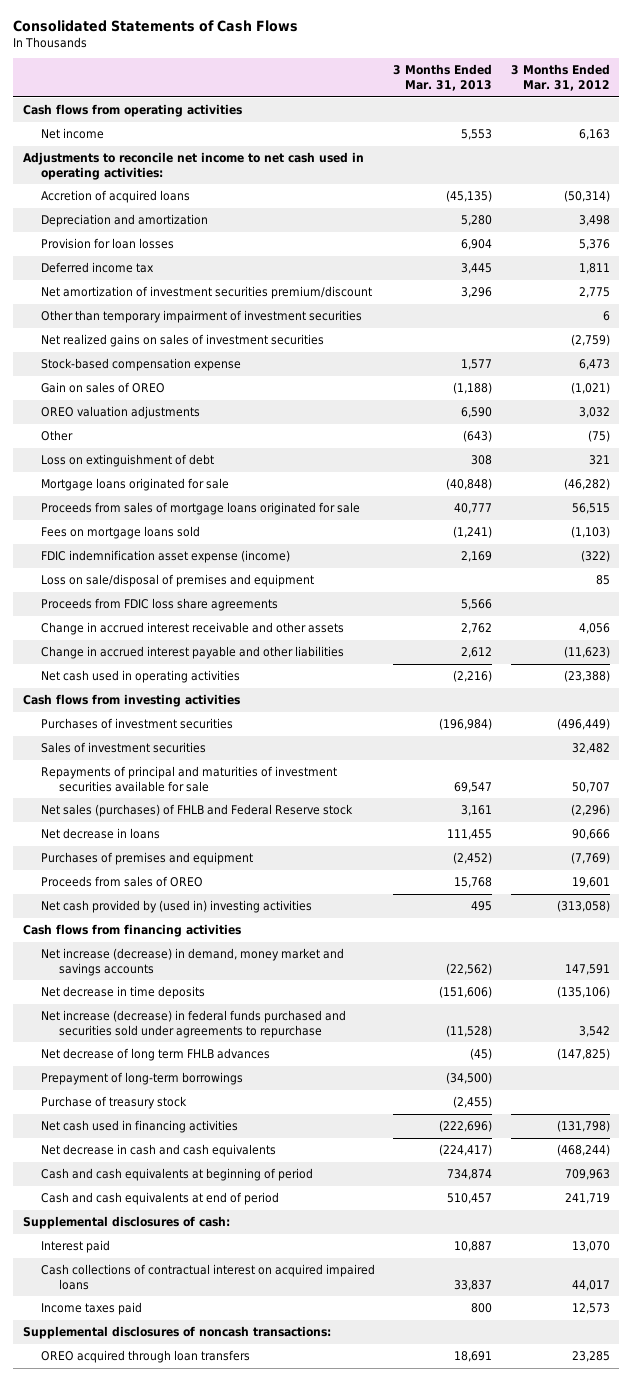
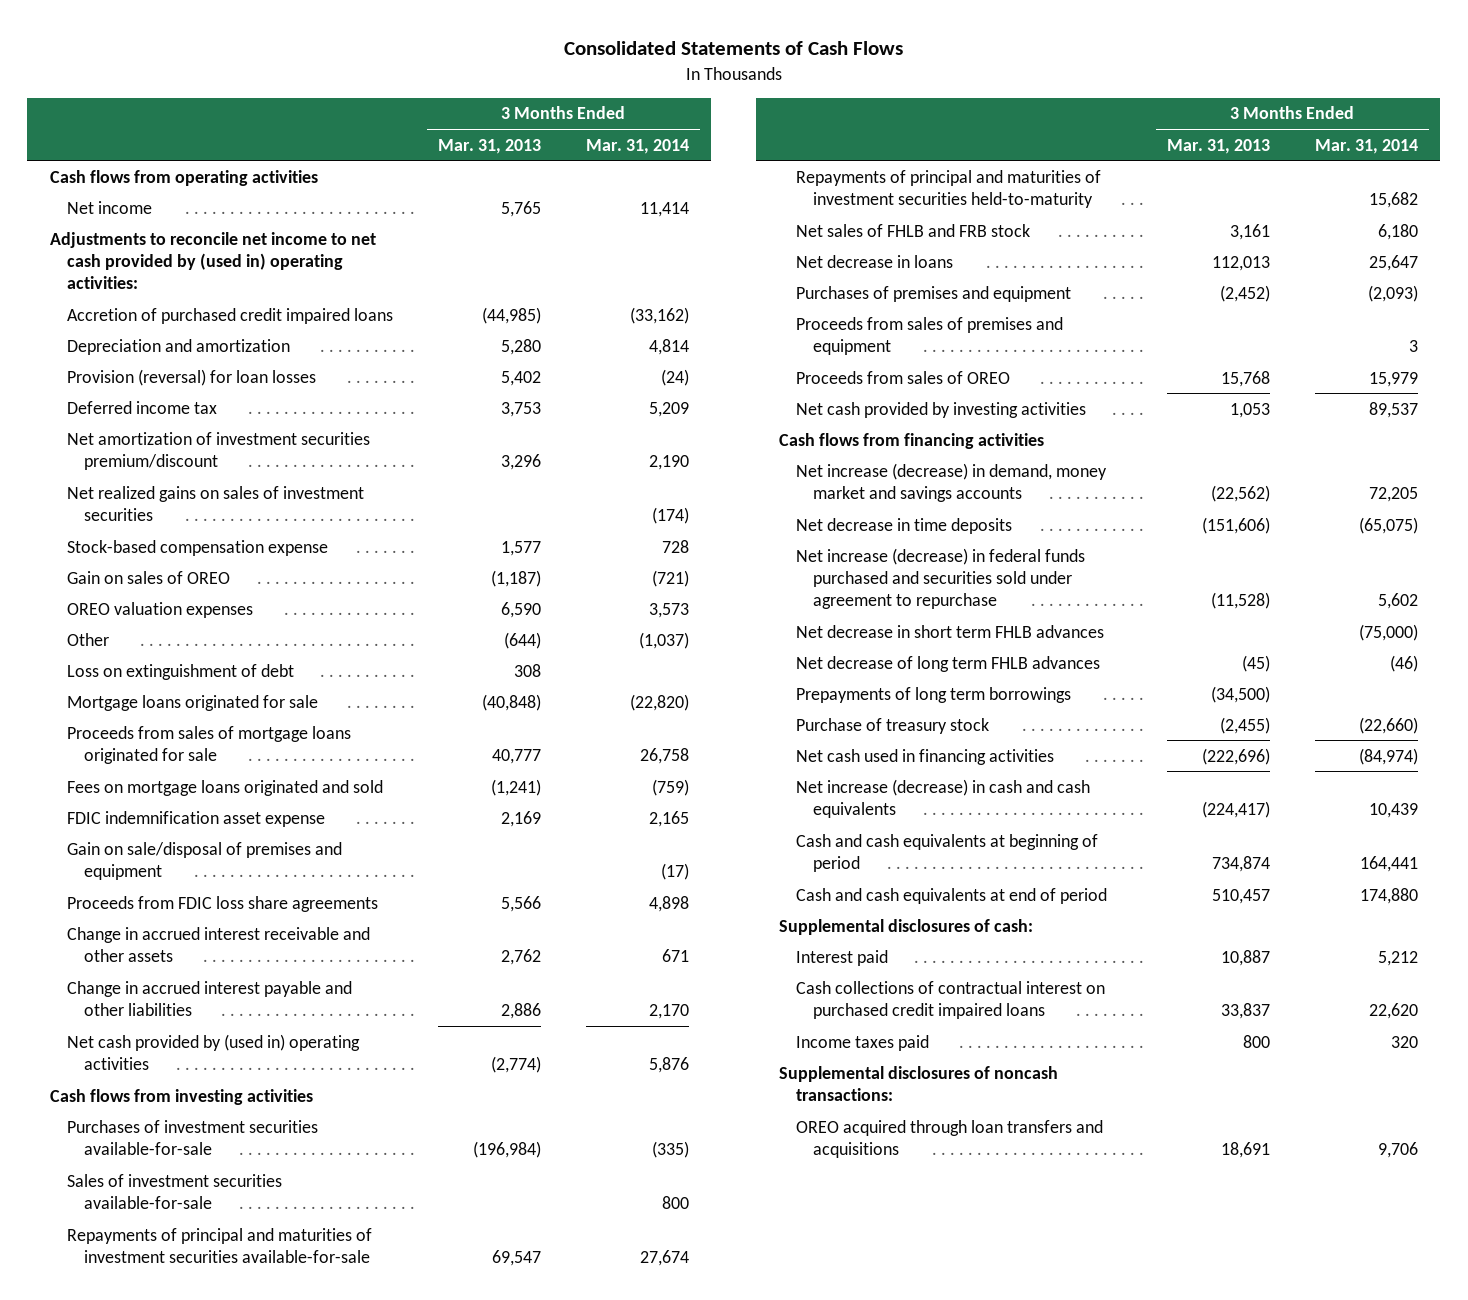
- | 3 Months Ended Mar. 31, 2013 | 3 Months Ended Mar. 31, 2012
+ | 3 Months Ended Mar. 31, 2013 | 3 Months Ended Mar. 31, 2014
- Net income | 5,553 | 6,163
- Adjustments to reconcile net income to net cash used in operating activities:
- Accretion of acquired loans | (45,135) | (50,314)
+ Net income | 5,765 | 11,414
+ Adjustments to reconcile net income to net cash provided by (used in) operating activities:
+ Accretion of purchased credit impaired loans | (44,985) | (33,162)
- Provision for loan losses | 6,904 | 5,376
- Deferred income tax | 3,445 | 1,811
+ Provision (reversal) for loan losses | 5,402 | (24)
+ Deferred income tax | 3,753 | 5,209
- Other than temporary impairment of investment securities | | 6
- Gain on sales of OREO | (1,188) | (1,021)
- OREO valuation adjustments | 6,590 | 3,032
- Other | (643) | (75)
+ Gain on sales of OREO | (1,187) | (721)
+ OREO valuation expenses | 6,590 | 3,573
+ Other | (644) | (1,037)
- Fees on mortgage loans sold | (1,241) | (1,103)
- FDIC indemnification asset expense (income) | 2,169 | (322)
- Loss on sale/disposal of premises and equipment | | 85
+ Fees on mortgage loans originated and sold | (1,241) | (759)
+ FDIC indemnification asset expense | 2,169 | 2,165
+ Gain on sale/disposal of premises and equipment | | (17)
- Change in accrued interest payable and other liabilities | 2,612 | (11,623)
- Net cash used in operating activities | (2,216) | (23,388)
+ Change in accrued interest payable and other liabilities | 2,886 | 2,170
+ Net cash provided by (used in) operating activities | (2,774) | 5,876
- Purchases of investment securities | (196,984) | (496,449)
- Sales of investment securities | | 32,482
- Repayments of principal and maturities of investment securities available for sale | 69,547 | 50,707
- Net sales (purchases) of FHLB and Federal Reserve stock | 3,161 | (2,296)
- Net decrease in loans | 111,455 | 90,666
+ Purchases of investment securities available-for-sale | (196,984) | (335)
+ Sales of investment securities available-for-sale | | 800
+ Repayments of principal and maturities of investment securities available-for-sale | 69,547 | 27,674
+ Repayments of principal and maturities of investment securities held-to-maturity | | 15,682
+ Net sales of FHLB and FRB stock | 3,161 | 6,180
+ Net decrease in loans | 112,013 | 25,647
+ Proceeds from sales of premises and equipment | | 3
- Net cash provided by (used in) investing activities | 495 | (313,058)
+ Net cash provided by investing activities | 1,053 | 89,537
- Net increase (decrease) in federal funds purchased and securities sold under agreements to repurchase | (11,528) | 3,542
+ Net increase (decrease) in federal funds purchased and securities sold under agreement to repurchase | (11,528) | 5,602
+ Net decrease in short term FHLB advances | | (75,000)
- Prepayment of long-term borrowings | (34,500) |
+ Prepayments of long term borrowings | (34,500) |
- Net decrease in cash and cash equivalents | (224,417) | (468,244)
+ Net increase (decrease) in cash and cash equivalents | (224,417) | 10,439
- Cash collections of contractual interest on acquired impaired loans | 33,837 | 44,017
+ Cash collections of contractual interest on purchased credit impaired loans | 33,837 | 22,620
- OREO acquired through loan transfers | 18,691 | 23,285
+ OREO acquired through loan transfers and acquisitions | 18,691 | 9,706

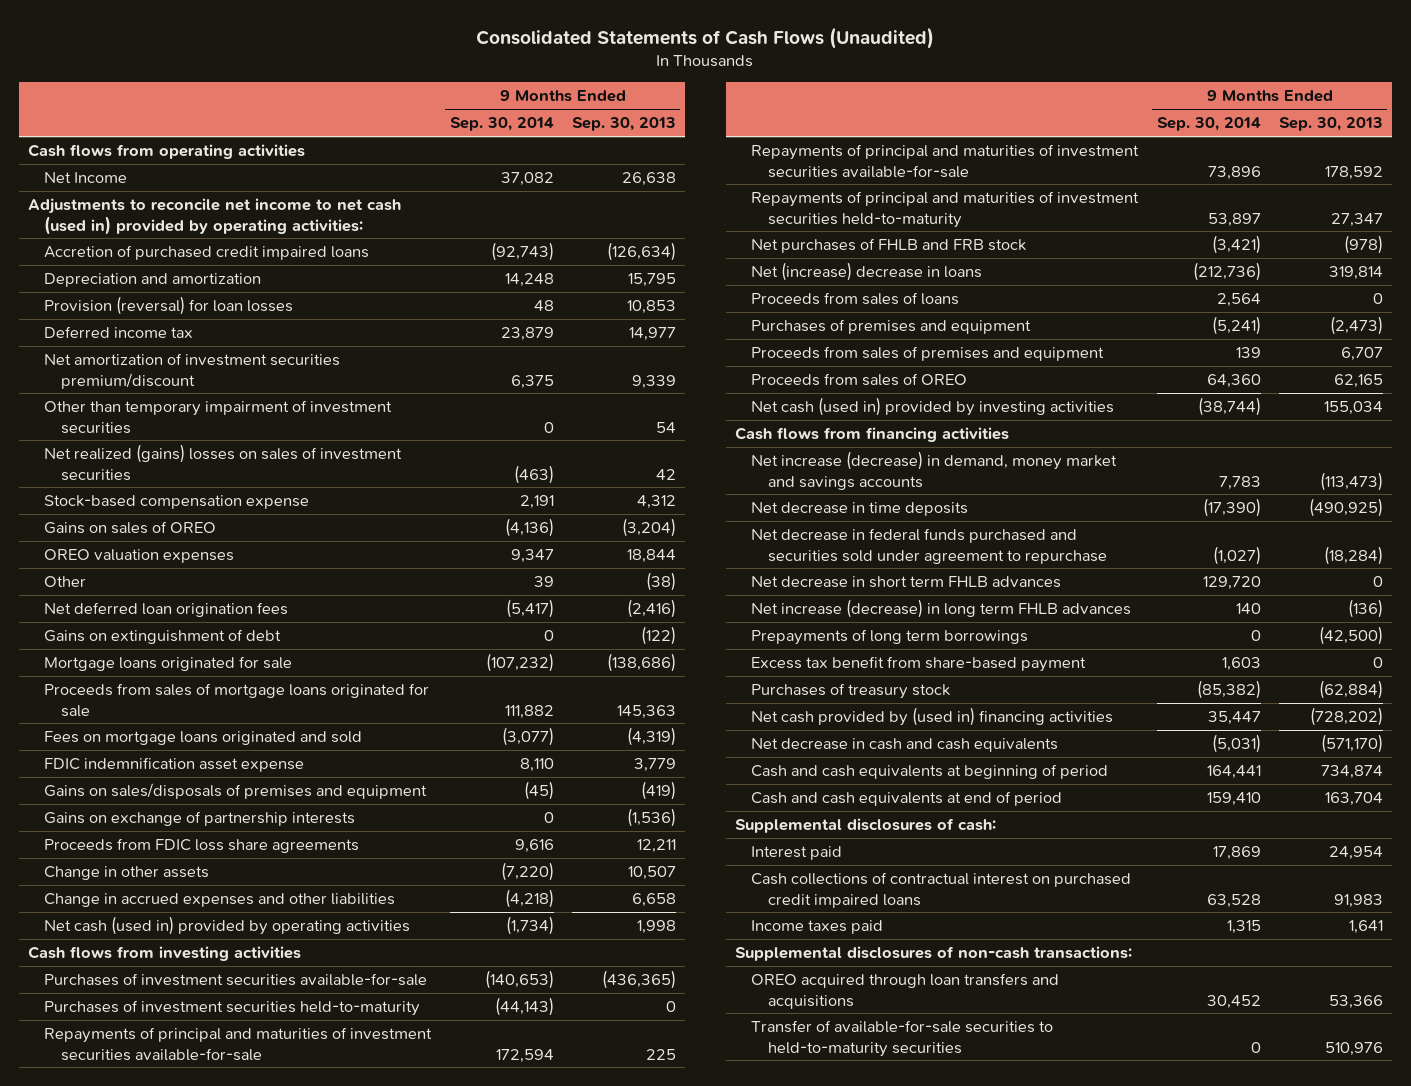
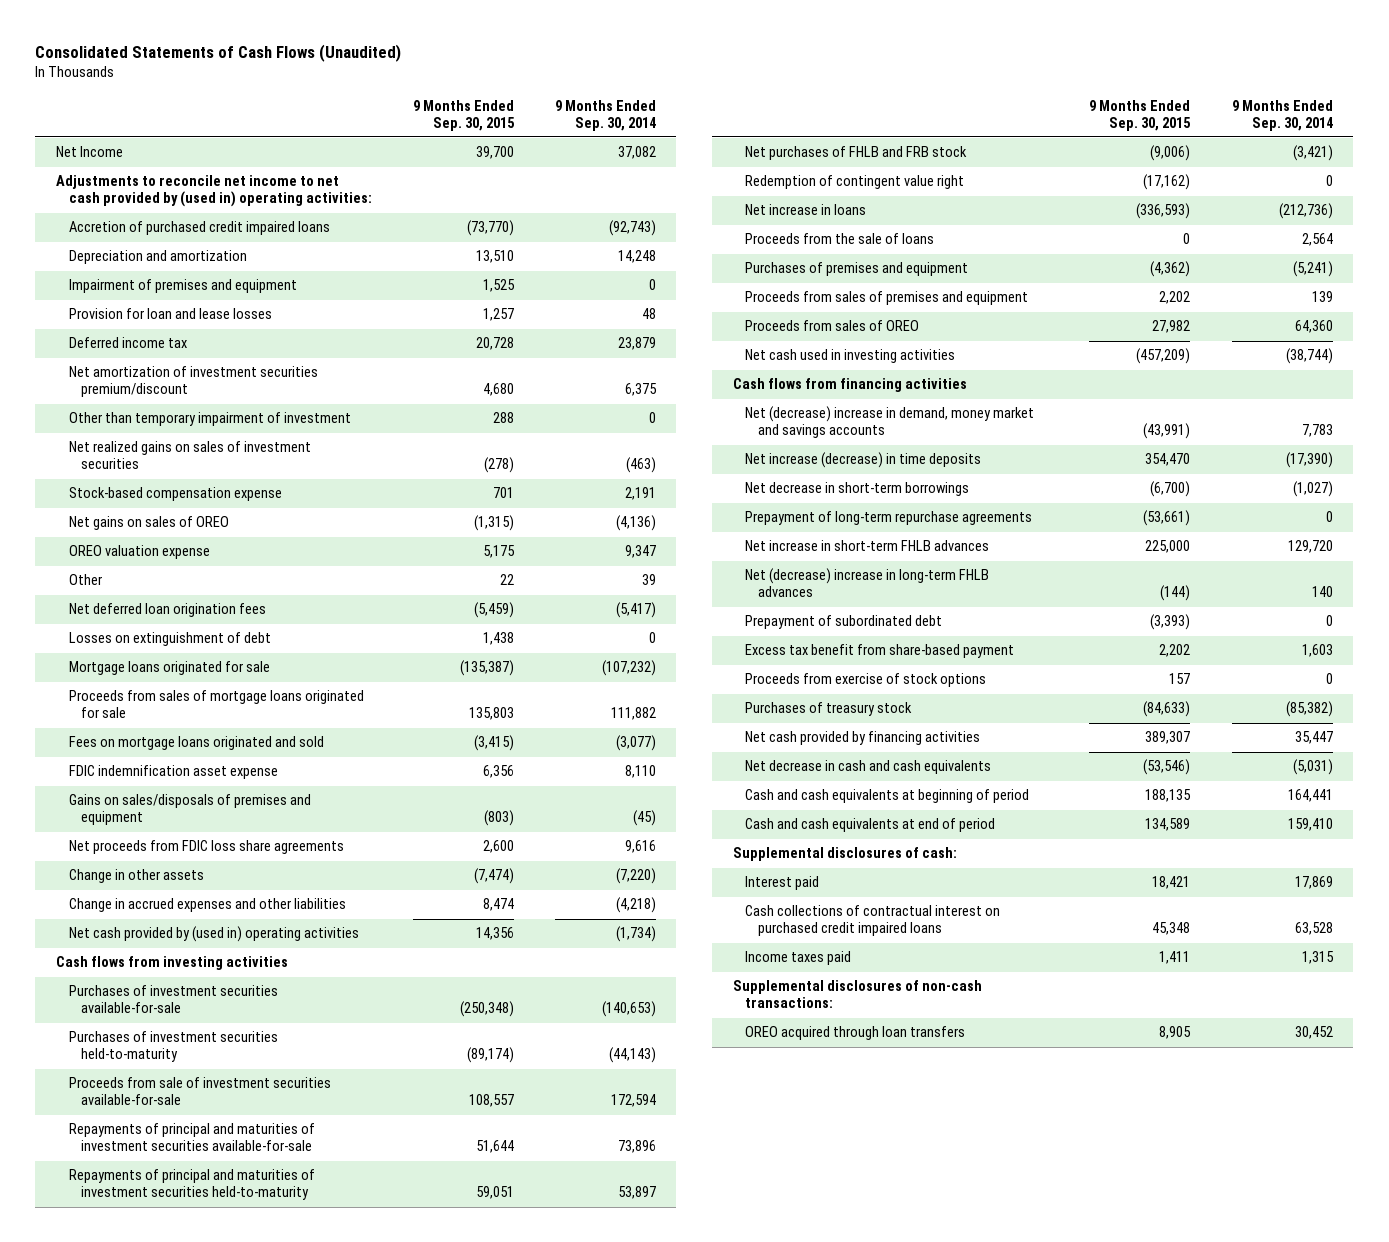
- | 9 Months Ended Sep. 30, 2014 | 9 Months Ended Sep. 30, 2013
+ | 9 Months Ended Sep. 30, 2015 | 9 Months Ended Sep. 30, 2014
- Cash flows from operating activities
- Adjustments to reconcile net income to net cash (used in) provided by operating activities:
+ Adjustments to reconcile net income to net cash provided by (used in) operating activities:
- Provision (reversal) for loan losses | 48 | 10,853
+ Impairment of premises and equipment | 1,525 | 0
+ Provision for loan and lease losses | 1,257 | 48
- Other than temporary impairment of investment securities | 0 | 54
- Net realized (gains) losses on sales of investment securities | (463) | 42
+ Other than temporary impairment of investment | 288 | 0
+ Net realized gains on sales of investment securities | (278) | (463)
- Gains on sales of OREO | (4,136) | (3,204)
- OREO valuation expenses | 9,347 | 18,844
+ Net gains on sales of OREO | (1,315) | (4,136)
+ OREO valuation expense | 5,175 | 9,347
- Gains on extinguishment of debt | 0 | (122)
+ Losses on extinguishment of debt | 1,438 | 0
- Gains on exchange of partnership interests | 0 | (1,536)
- Proceeds from FDIC loss share agreements | 9,616 | 12,211
+ Net proceeds from FDIC loss share agreements | 2,600 | 9,616
- Net cash (used in) provided by operating activities | (1,734) | 1,998
+ Net cash provided by (used in) operating activities | 14,356 | (1,734)
- Repayments of principal and maturities of investment securities available-for-sale | 172,594 | 225
+ Proceeds from sale of investment securities available-for-sale | 108,557 | 172,594
- Net (increase) decrease in loans | (212,736) | 319,814
- Proceeds from sales of loans | 2,564 | 0
+ Redemption of contingent value right | (17,162) | 0
+ Net increase in loans | (336,593) | (212,736)
+ Proceeds from the sale of loans | 0 | 2,564
- Net cash (used in) provided by investing activities | (38,744) | 155,034
+ Net cash used in investing activities | (457,209) | (38,744)
- Net increase (decrease) in demand, money market and savings accounts | 7,783 | (113,473)
- Net decrease in time deposits | (17,390) | (490,925)
- Net decrease in federal funds purchased and securities sold under agreement to repurchase | (1,027) | (18,284)
- Net decrease in short term FHLB advances | 129,720 | 0
- Net increase (decrease) in long term FHLB advances | 140 | (136)
- Prepayments of long term borrowings | 0 | (42,500)
+ Net (decrease) increase in demand, money market and savings accounts | (43,991) | 7,783
+ Net increase (decrease) in time deposits | 354,470 | (17,390)
+ Net decrease in short-term borrowings | (6,700) | (1,027)
+ Prepayment of long-term repurchase agreements | (53,661) | 0
+ Net increase in short-term FHLB advances | 225,000 | 129,720
+ Net (decrease) increase in long-term FHLB advances | (144) | 140
+ Prepayment of subordinated debt | (3,393) | 0
+ Proceeds from exercise of stock options | 157 | 0
- Net cash provided by (used in) financing activities | 35,447 | (728,202)
+ Net cash provided by financing activities | 389,307 | 35,447
- OREO acquired through loan transfers and acquisitions | 30,452 | 53,366
- Transfer of available-for-sale securities to held-to-maturity securities | 0 | 510,976
+ OREO acquired through loan transfers | 8,905 | 30,452

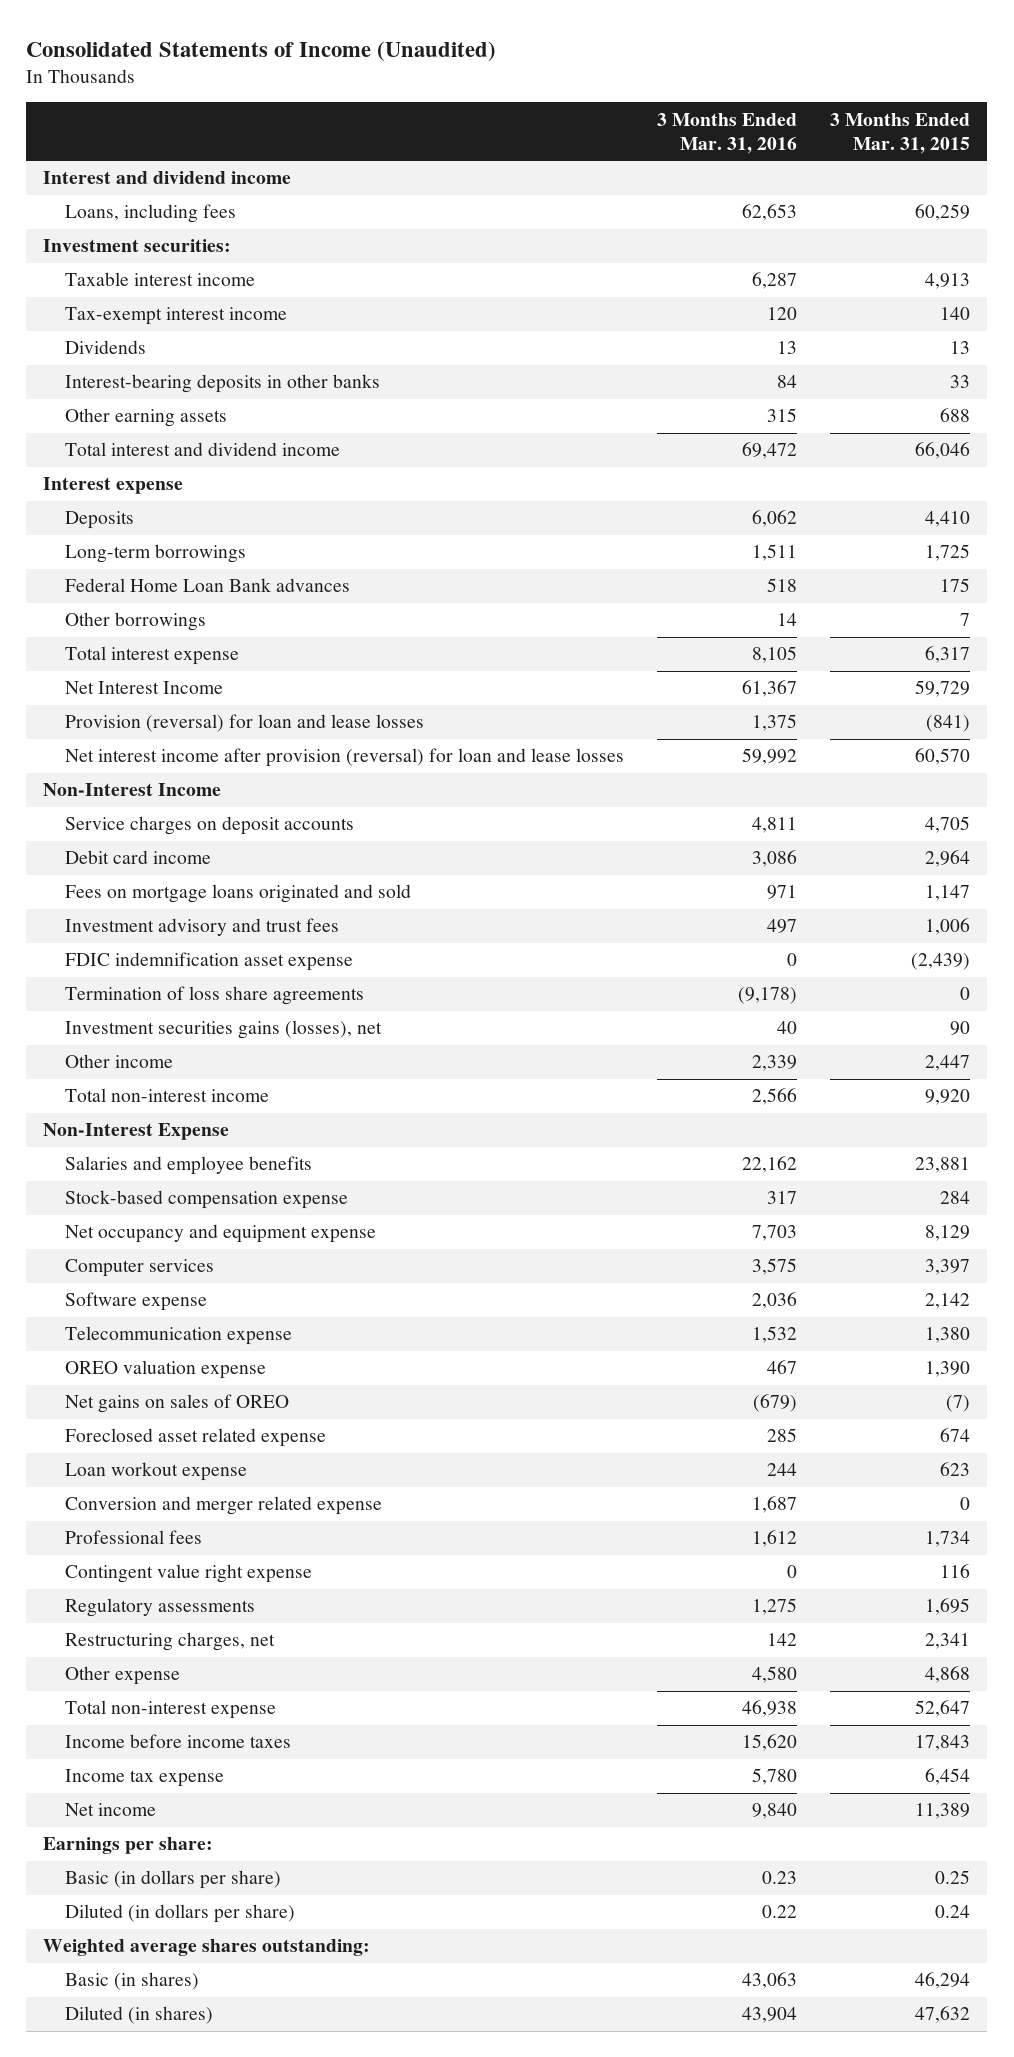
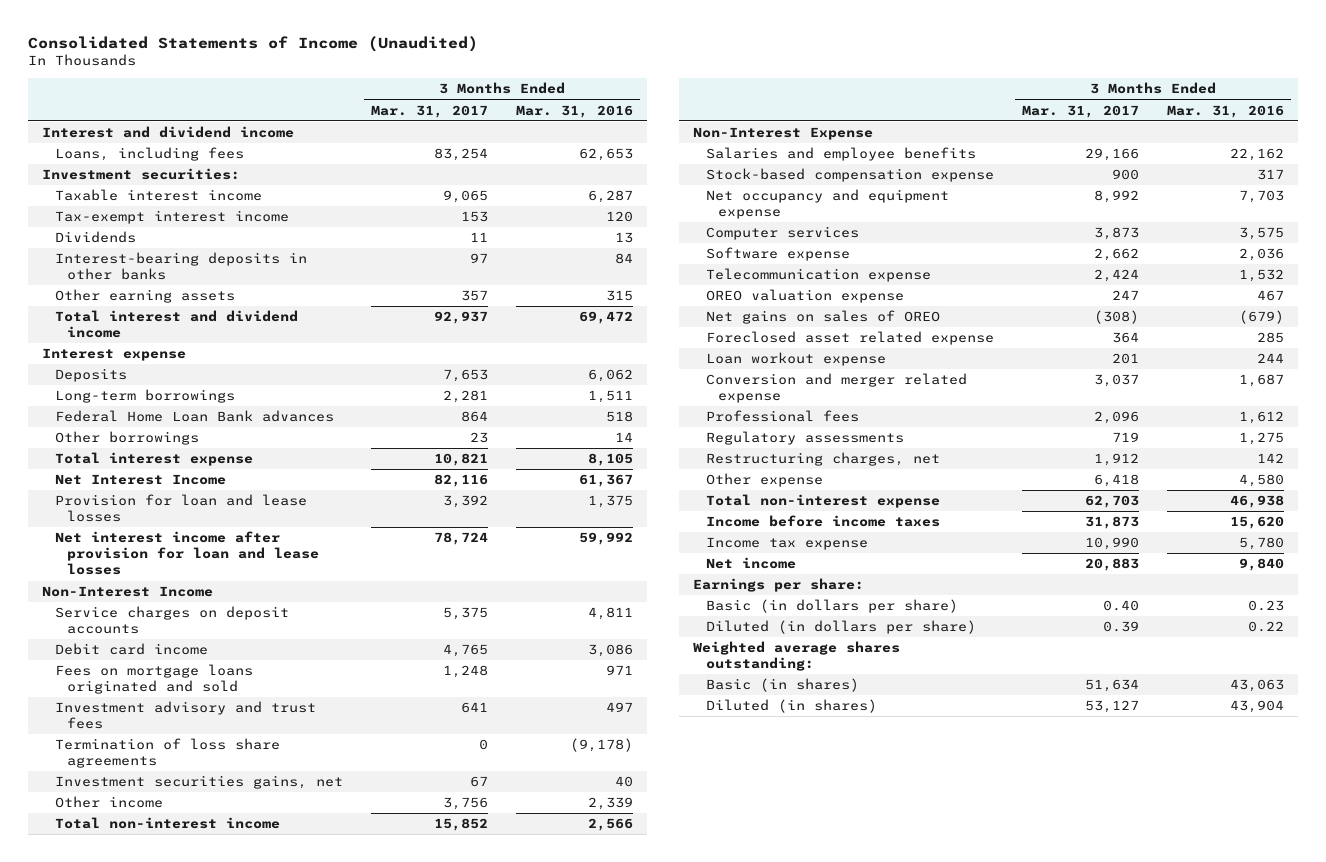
- | 3 Months Ended Mar. 31, 2016 | 3 Months Ended Mar. 31, 2015
+ | 3 Months Ended Mar. 31, 2017 | 3 Months Ended Mar. 31, 2016
- Provision (reversal) for loan and lease losses | 1,375 | (841)
- Net interest income after provision (reversal) for loan and lease losses | 59,992 | 60,570
+ Provision for loan and lease losses | 3,392 | 1,375
+ Net interest income after provision for loan and lease losses | 78,724 | 59,992
- FDIC indemnification asset expense | 0 | (2,439)
- Investment securities gains (losses), net | 40 | 90
+ Investment securities gains, net | 67 | 40
- Contingent value right expense | 0 | 116

